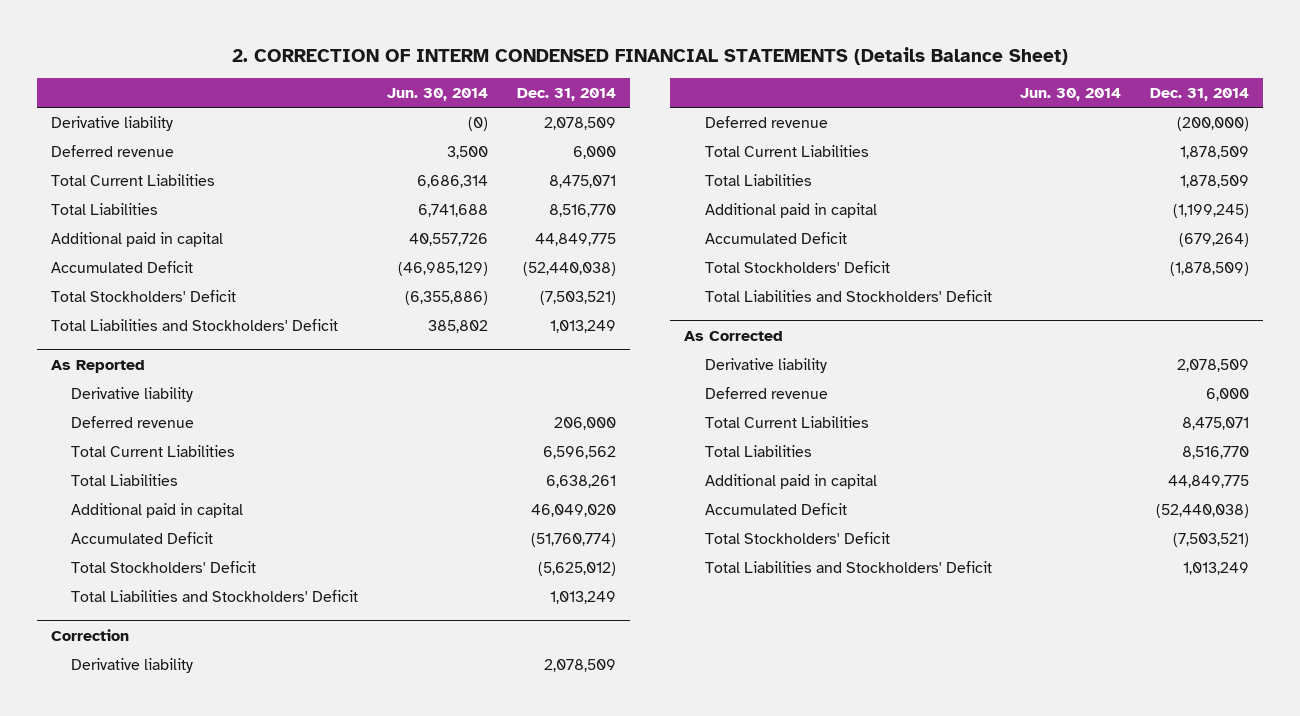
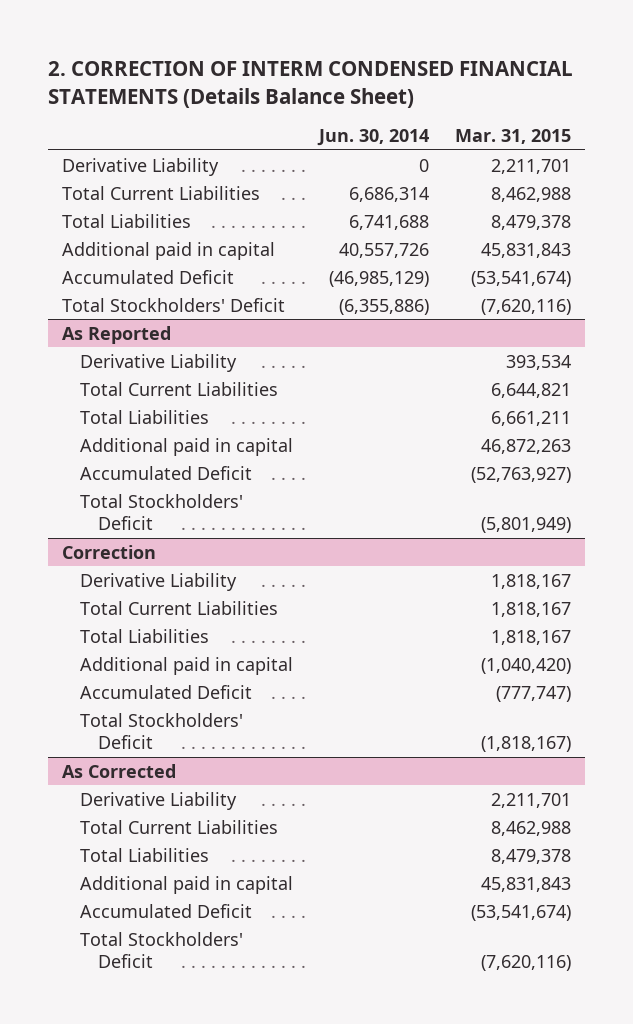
- | Jun. 30, 2014 | Dec. 31, 2014
+ | Jun. 30, 2014 | Mar. 31, 2015
- Derivative liability | (0) | 2,078,509
- Deferred revenue | 3,500 | 6,000
+ Derivative Liability | 0 | 2,211,701
- Total Liabilities and Stockholders' Deficit | 385,802 | 1,013,249
@ As Reported
- Derivative liability
- Deferred revenue | | 206,000
+ Derivative Liability | | 393,534
- Total Liabilities and Stockholders' Deficit | | 1,013,249
@ Correction
- Derivative liability | | 2,078,509
- Deferred revenue | | (200,000)
+ Derivative Liability | | 1,818,167
- Total Liabilities and Stockholders' Deficit
@ As Corrected
- Derivative liability | | 2,078,509
- Deferred revenue | | 6,000
+ Derivative Liability | | 2,211,701
- Total Liabilities and Stockholders' Deficit | | 1,013,249

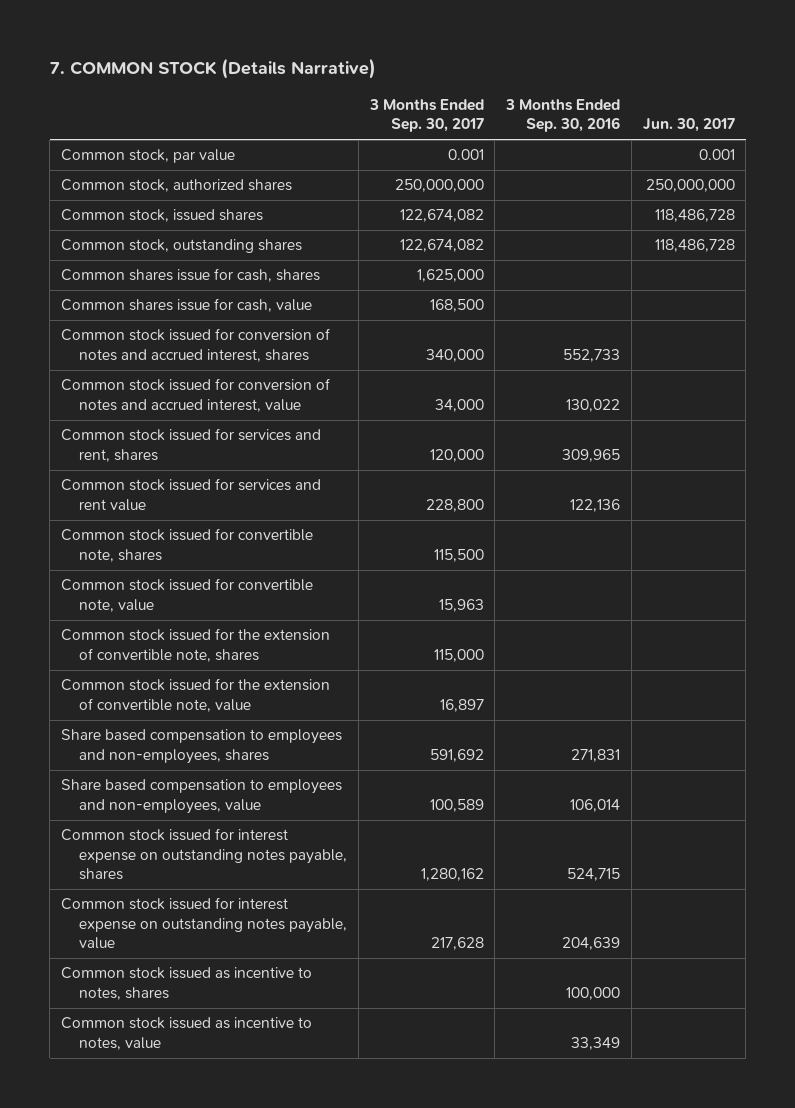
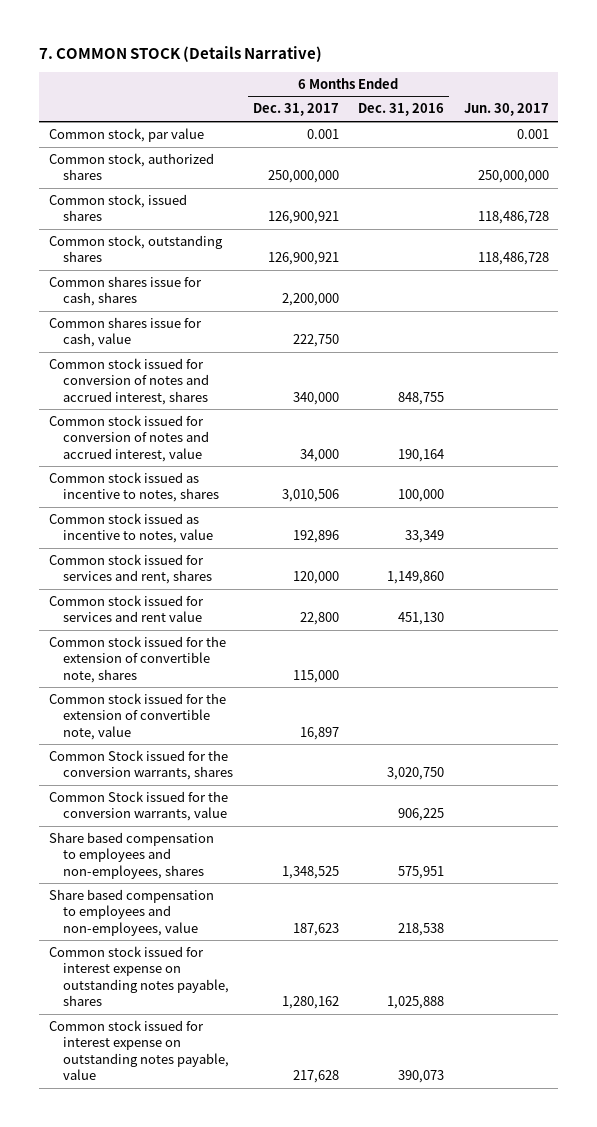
- | 3 Months Ended Sep. 30, 2017 | 3 Months Ended Sep. 30, 2016 | Jun. 30, 2017
+ | 6 Months Ended Dec. 31, 2017 | 6 Months Ended Dec. 31, 2016 | Jun. 30, 2017
moved up: Common stock issued as incentive to notes, shares | 3,010,506 | 100,000 |
moved up: Common stock issued as incentive to notes, value | 192,896 | 33,349 |
- Common stock issued for convertible note, shares | 115,500 | |
- Common stock issued for convertible note, value | 15,963 | |
+ Common Stock issued for the conversion warrants, shares | | 3,020,750 |
+ Common Stock issued for the conversion warrants, value | | 906,225 |

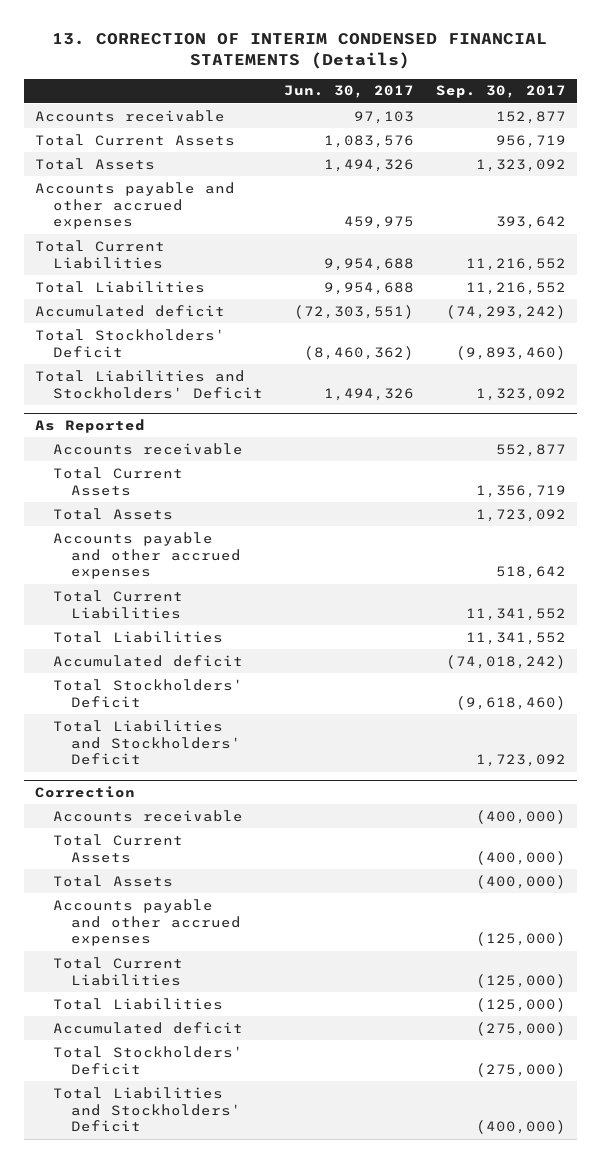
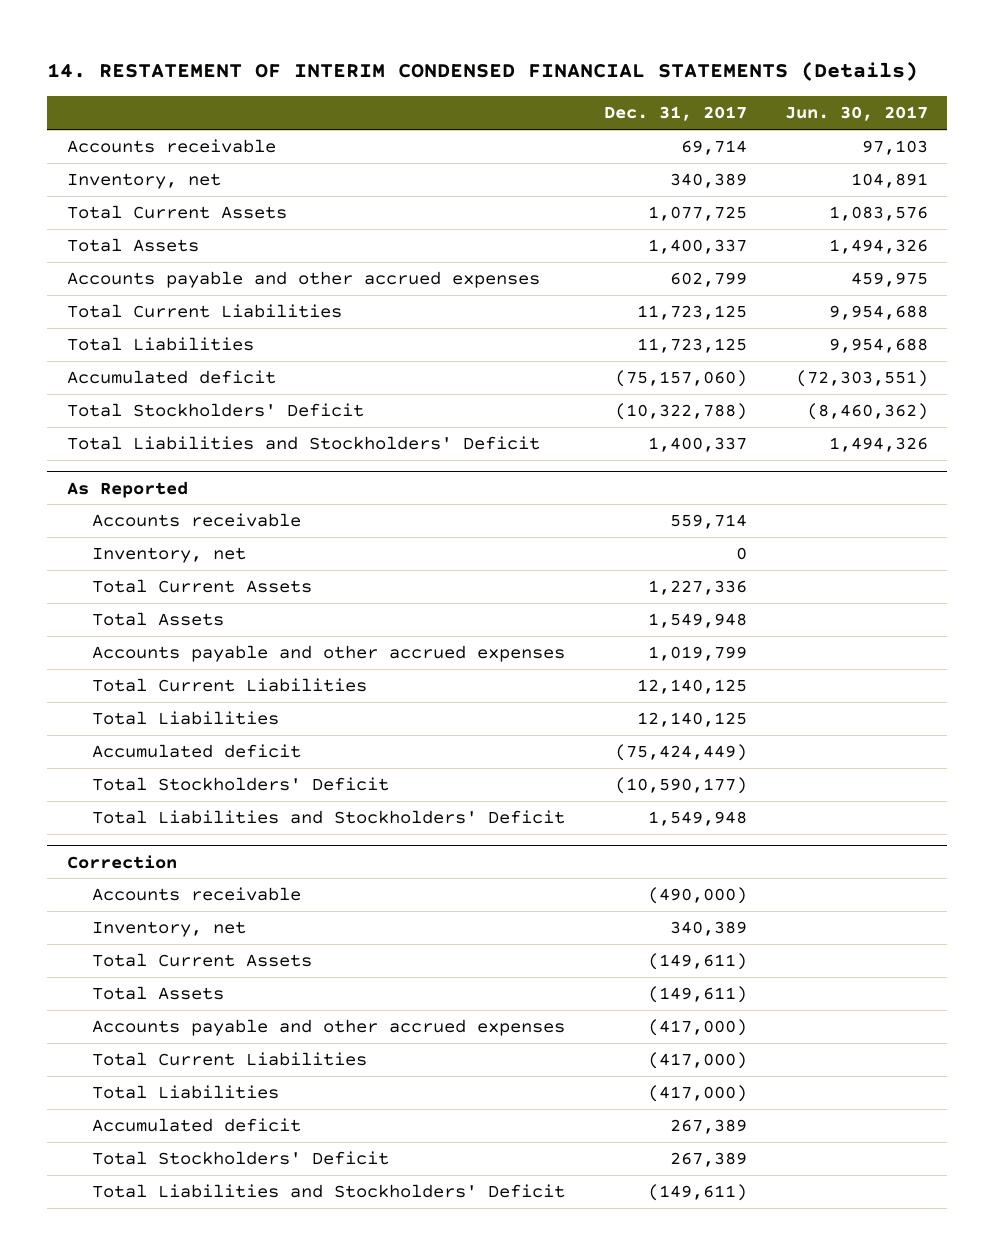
- 13. CORRECTION OF INTERIM CONDENSED FINANCIAL STATEMENTS (Details)
+ 14. RESTATEMENT OF INTERIM CONDENSED FINANCIAL STATEMENTS (Details)
- | Jun. 30, 2017 | Sep. 30, 2017
+ | Dec. 31, 2017 | Jun. 30, 2017
+ Inventory, net | 340,389 | 104,891
@ As Reported
+ Inventory, net | 0 |
@ Correction
+ Inventory, net | 340,389 |

